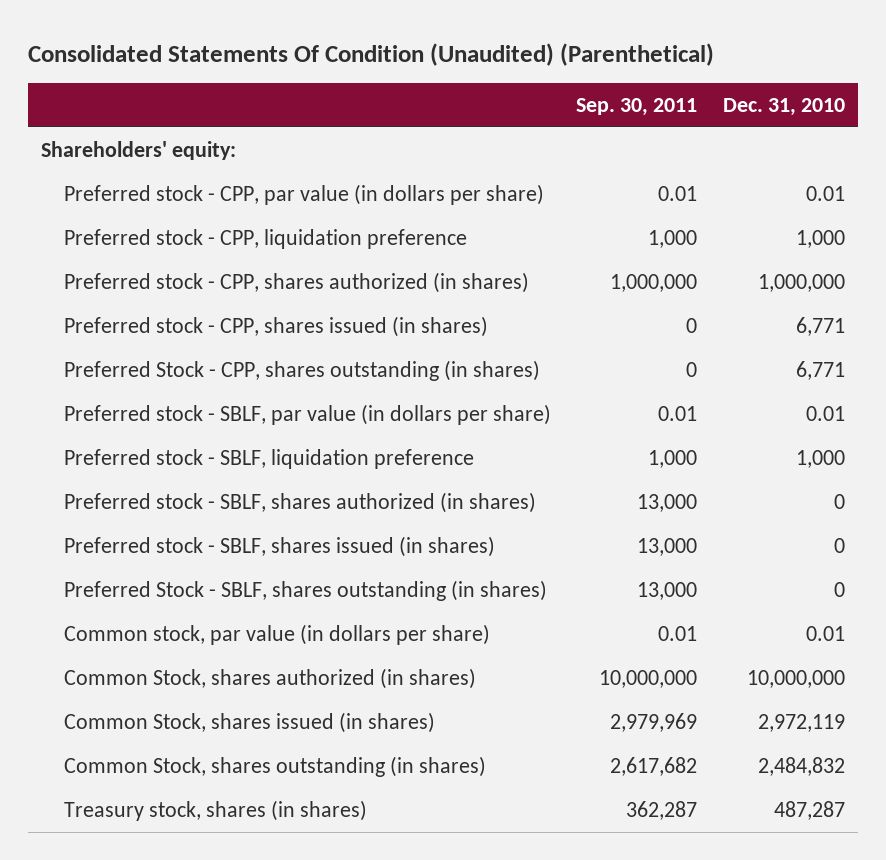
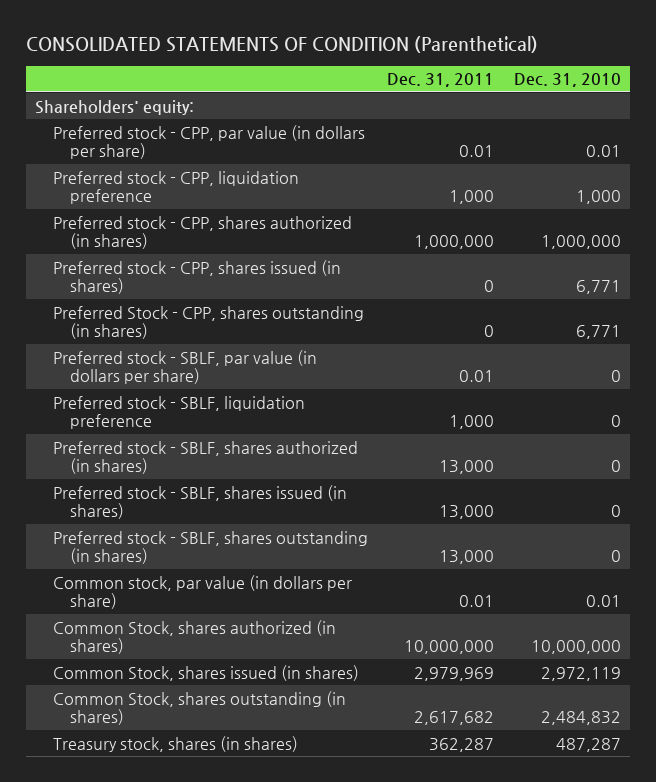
- Consolidated Statements Of Condition (Unaudited) (Parenthetical)
+ CONSOLIDATED STATEMENTS OF CONDITION (Parenthetical)
- | Sep. 30, 2011 | Dec. 31, 2010
+ | Dec. 31, 2011 | Dec. 31, 2010
- Preferred stock - SBLF, par value (in dollars per share) | 0.01 | 0.01
- Preferred stock - SBLF, liquidation preference | 1,000 | 1,000
+ Preferred stock - SBLF, par value (in dollars per share) | 0.01 | 0
+ Preferred stock - SBLF, liquidation preference | 1,000 | 0
- Preferred Stock - SBLF, shares outstanding (in shares) | 13,000 | 0
+ Preferred stock - SBLF, shares outstanding (in shares) | 13,000 | 0

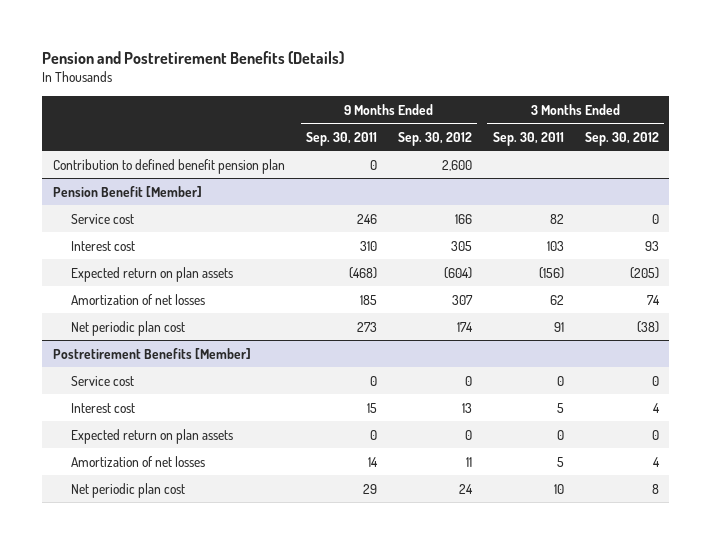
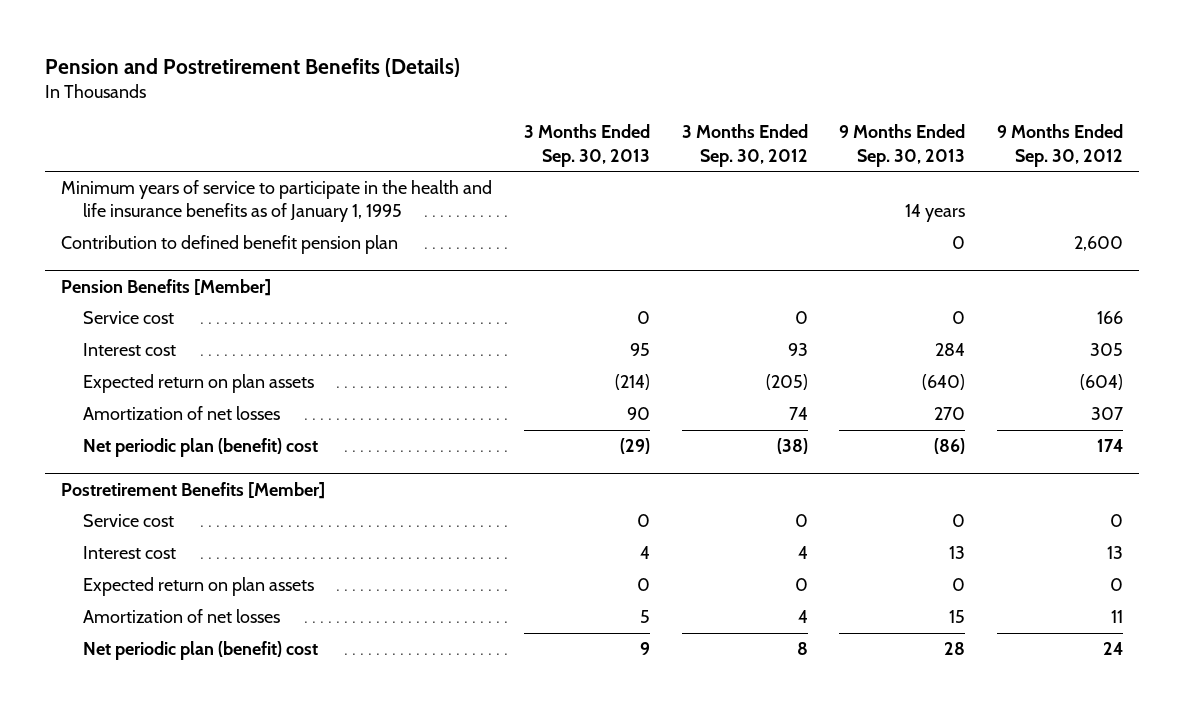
- | 9 Months Ended Sep. 30, 2011 | 9 Months Ended Sep. 30, 2012 | 3 Months Ended Sep. 30, 2011 | 3 Months Ended Sep. 30, 2012
+ | 3 Months Ended Sep. 30, 2013 | 3 Months Ended Sep. 30, 2012 | 9 Months Ended Sep. 30, 2013 | 9 Months Ended Sep. 30, 2012
+ Minimum years of service to participate in the health and life insurance benefits as of January 1, 1995 | | | 14 years |
- Pension Benefit [Member]
+ Pension Benefits [Member]
- Net periodic plan cost | 273 | 174 | 91 | (38)
+ Net periodic plan (benefit) cost | (29) | (38) | (86) | 174
@ Postretirement Benefits [Member]
- Net periodic plan cost | 29 | 24 | 10 | 8
+ Net periodic plan (benefit) cost | 9 | 8 | 28 | 24

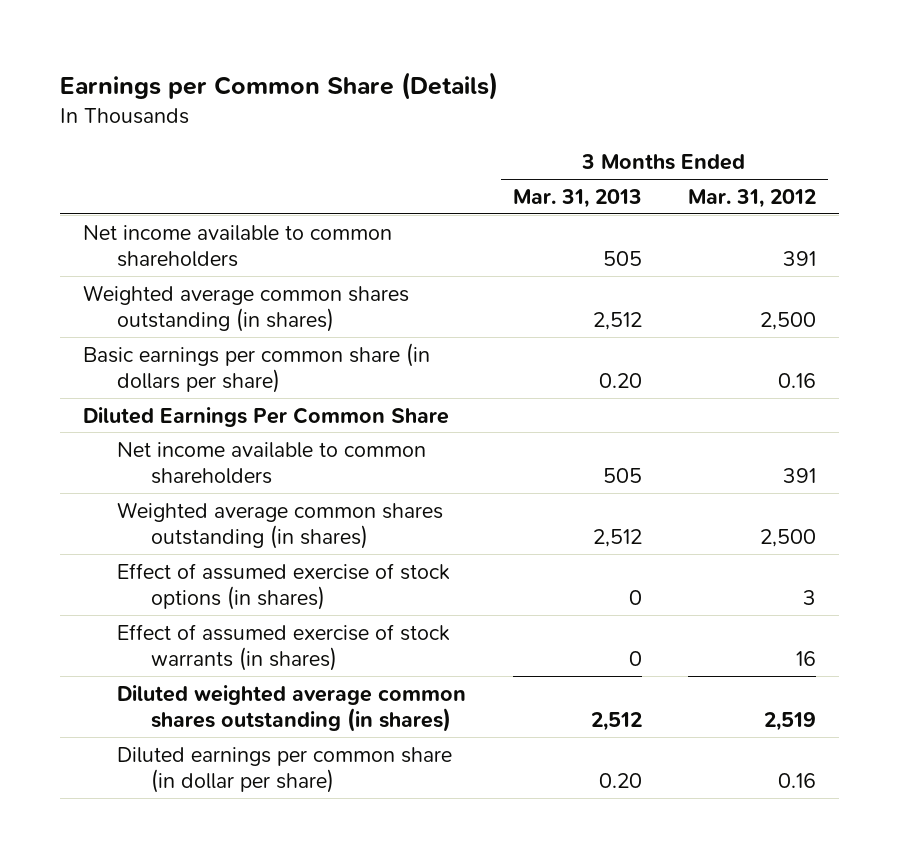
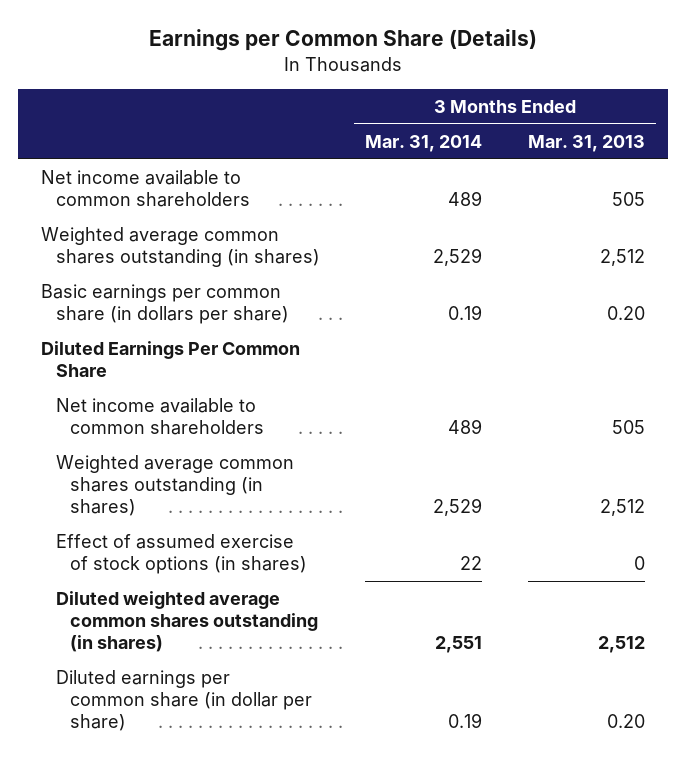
- | 3 Months Ended Mar. 31, 2013 | 3 Months Ended Mar. 31, 2012
+ | 3 Months Ended Mar. 31, 2014 | 3 Months Ended Mar. 31, 2013
- Effect of assumed exercise of stock warrants (in shares) | 0 | 16

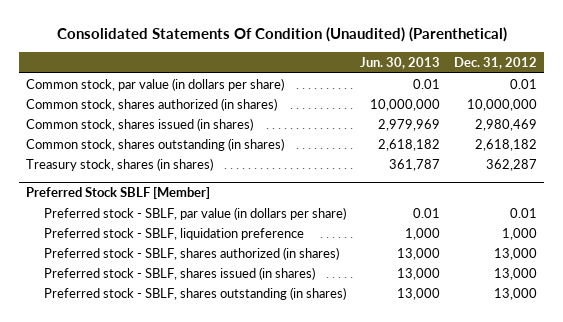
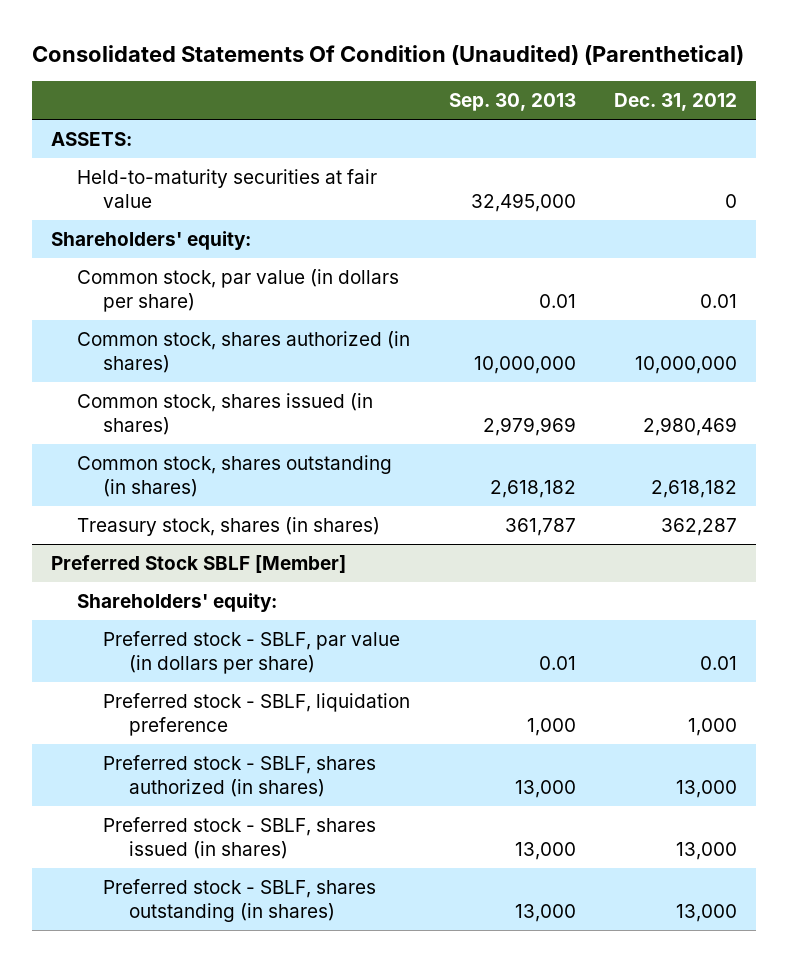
- | Jun. 30, 2013 | Dec. 31, 2012
+ | Sep. 30, 2013 | Dec. 31, 2012
+ ASSETS:
+ Held-to-maturity securities at fair value | 32,495,000 | 0
+ Shareholders' equity:
@ Preferred Stock SBLF [Member]
+ Shareholders' equity:

